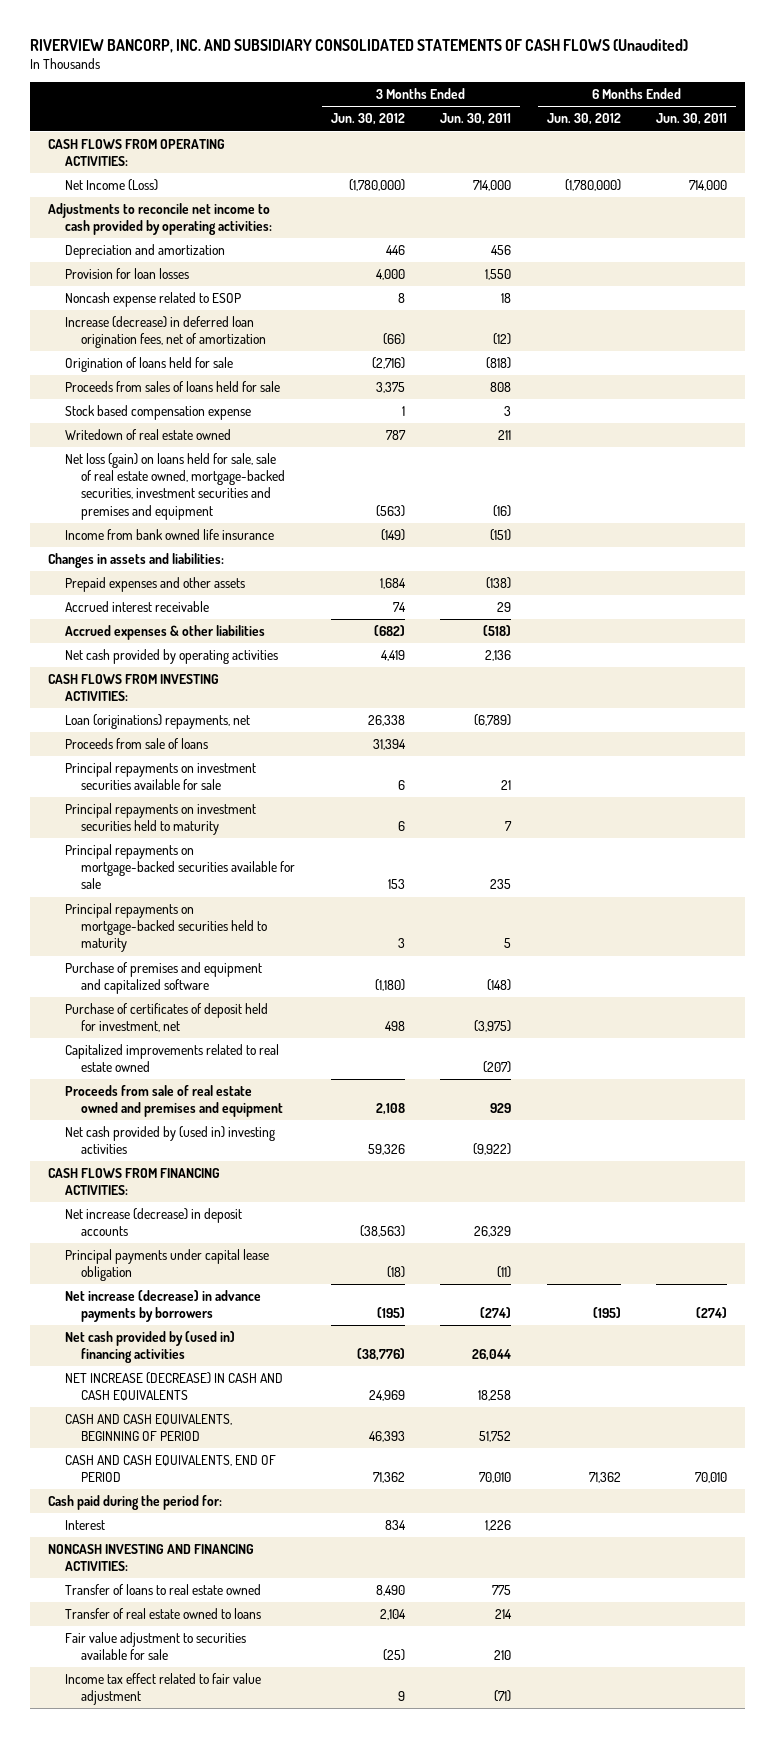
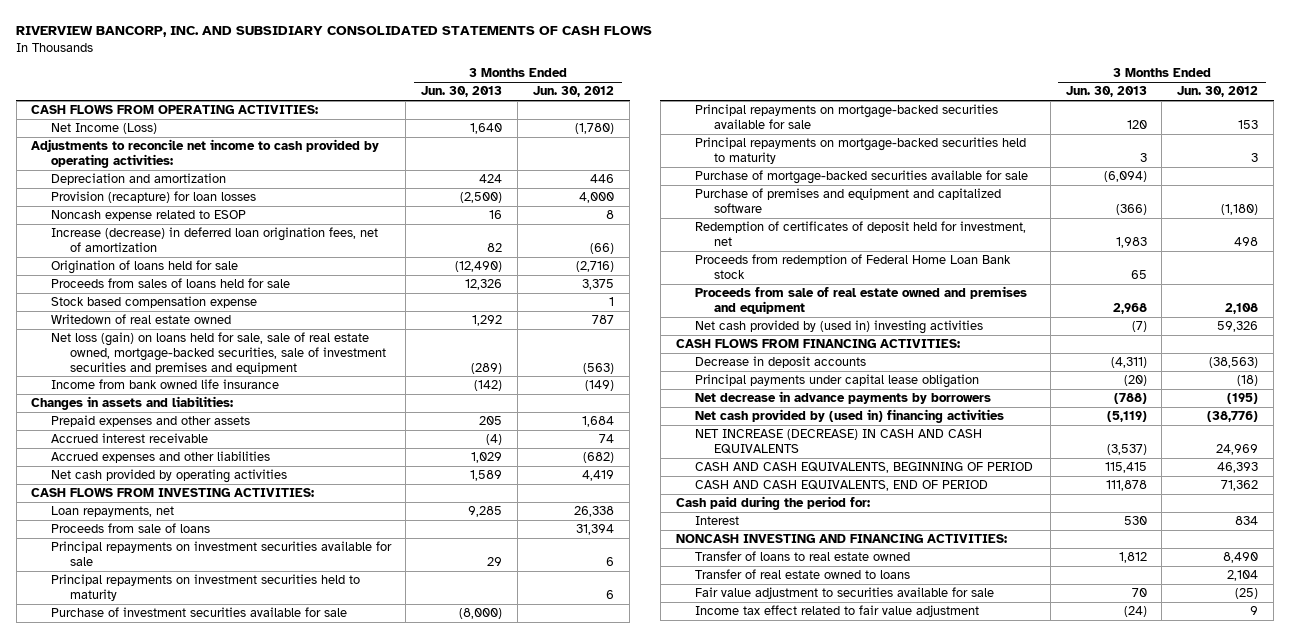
- RIVERVIEW BANCORP, INC. AND SUBSIDIARY CONSOLIDATED STATEMENTS OF CASH FLOWS (Unaudited)
+ RIVERVIEW BANCORP, INC. AND SUBSIDIARY CONSOLIDATED STATEMENTS OF CASH FLOWS
- | 3 Months Ended Jun. 30, 2012 | 3 Months Ended Jun. 30, 2011 | 6 Months Ended Jun. 30, 2012 | 6 Months Ended Jun. 30, 2011
+ | 3 Months Ended Jun. 30, 2013 | 3 Months Ended Jun. 30, 2012
- Net Income (Loss) | (1,780,000) | 714,000 | (1,780,000) | 714,000
+ Net Income (Loss) | 1,640 | (1,780)
- Provision for loan losses | 4,000 | 1,550 | |
+ Provision (recapture) for loan losses | (2,500) | 4,000
- Net loss (gain) on loans held for sale, sale of real estate owned, mortgage-backed securities, investment securities and premises and equipment | (563) | (16) | |
+ Net loss (gain) on loans held for sale, sale of real estate owned, mortgage-backed securities, sale of investment securities and premises and equipment | (289) | (563)
- Accrued expenses & other liabilities | (682) | (518) | |
+ Accrued expenses and other liabilities | 1,029 | (682)
- Loan (originations) repayments, net | 26,338 | (6,789) | |
+ Loan repayments, net | 9,285 | 26,338
+ Purchase of investment securities available for sale | (8,000) |
+ Purchase of mortgage-backed securities available for sale | (6,094) |
- Purchase of certificates of deposit held for investment, net | 498 | (3,975) | |
- Capitalized improvements related to real estate owned | | (207) | |
+ Redemption of certificates of deposit held for investment, net | 1,983 | 498
+ Proceeds from redemption of Federal Home Loan Bank stock | 65 |
- Net increase (decrease) in deposit accounts | (38,563) | 26,329 | |
+ Decrease in deposit accounts | (4,311) | (38,563)
- Net increase (decrease) in advance payments by borrowers | (195) | (274) | (195) | (274)
+ Net decrease in advance payments by borrowers | (788) | (195)

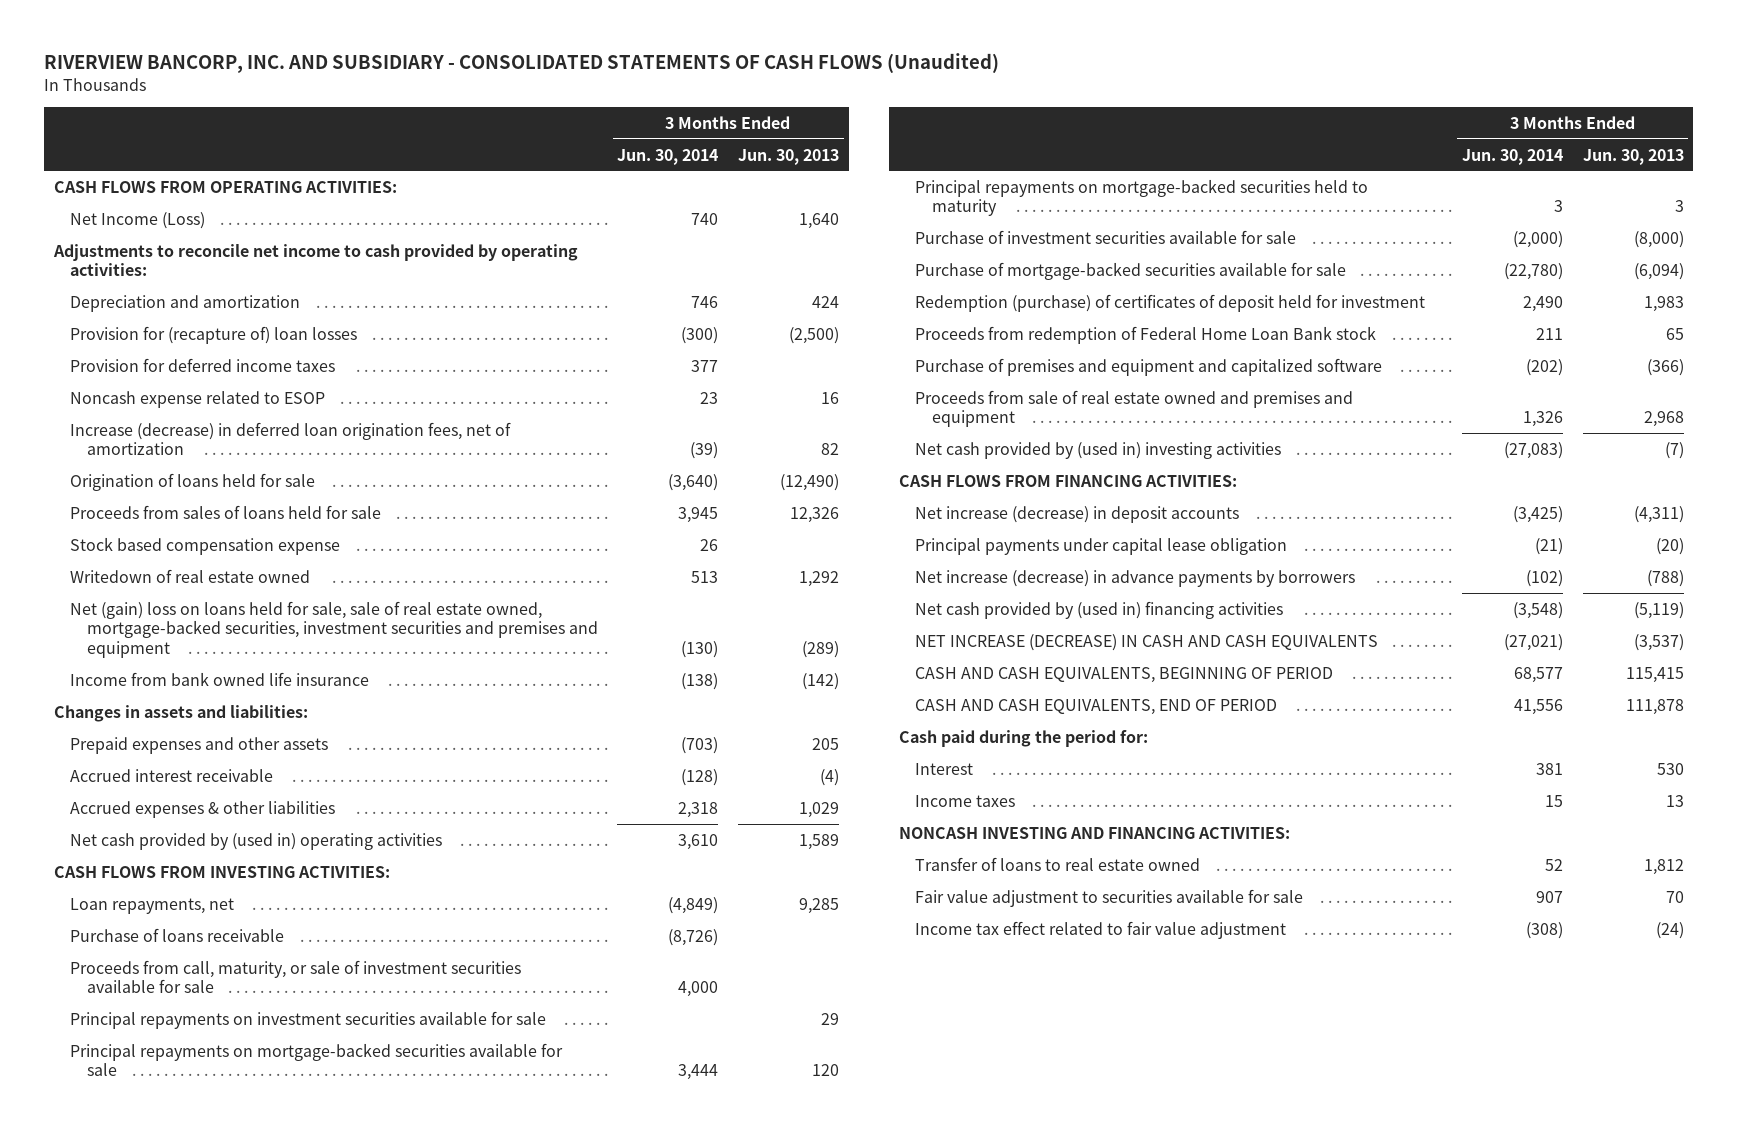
- RIVERVIEW BANCORP, INC. AND SUBSIDIARY CONSOLIDATED STATEMENTS OF CASH FLOWS
+ RIVERVIEW BANCORP, INC. AND SUBSIDIARY - CONSOLIDATED STATEMENTS OF CASH FLOWS (Unaudited)
- | 3 Months Ended Jun. 30, 2013 | 3 Months Ended Jun. 30, 2012
+ | 3 Months Ended Jun. 30, 2014 | 3 Months Ended Jun. 30, 2013
- Provision (recapture) for loan losses | (2,500) | 4,000
+ Provision for (recapture of) loan losses | (300) | (2,500)
+ Provision for deferred income taxes | 377 |
- Net loss (gain) on loans held for sale, sale of real estate owned, mortgage-backed securities, sale of investment securities and premises and equipment | (289) | (563)
+ Net (gain) loss on loans held for sale, sale of real estate owned, mortgage-backed securities, investment securities and premises and equipment | (130) | (289)
- Accrued expenses and other liabilities | 1,029 | (682)
- Net cash provided by operating activities | 1,589 | 4,419
+ Accrued expenses & other liabilities | 2,318 | 1,029
+ Net cash provided by (used in) operating activities | 3,610 | 1,589
- Proceeds from sale of loans | | 31,394
+ Purchase of loans receivable | (8,726) |
+ Proceeds from call, maturity, or sale of investment securities available for sale | 4,000 |
- Principal repayments on investment securities held to maturity | | 6
moved down: Purchase of investment securities available for sale | (2,000) | (8,000)
- Redemption of certificates of deposit held for investment, net | 1,983 | 498
+ Redemption (purchase) of certificates of deposit held for investment | 2,490 | 1,983
moved down: Purchase of premises and equipment and capitalized software | (202) | (366)
- Decrease in deposit accounts | (4,311) | (38,563)
+ Net increase (decrease) in deposit accounts | (3,425) | (4,311)
- Net decrease in advance payments by borrowers | (788) | (195)
+ Net increase (decrease) in advance payments by borrowers | (102) | (788)
+ Income taxes | 15 | 13
- Transfer of real estate owned to loans | | 2,104

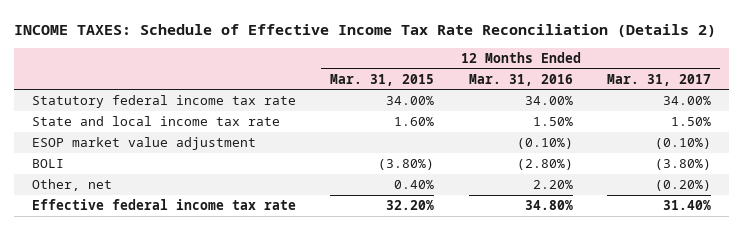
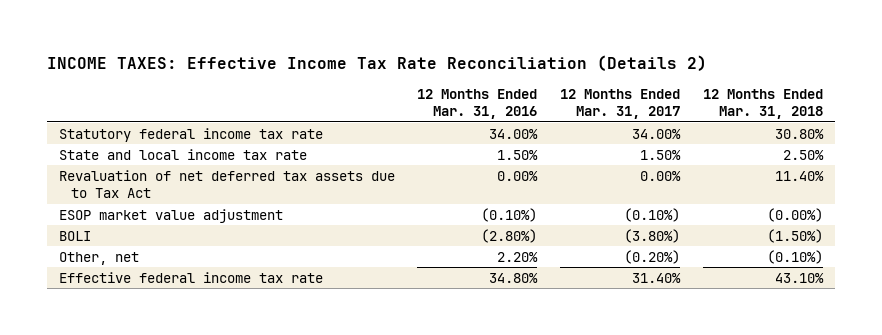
- INCOME TAXES: Schedule of Effective Income Tax Rate Reconciliation (Details 2)
+ INCOME TAXES: Effective Income Tax Rate Reconciliation (Details 2)
- | 12 Months Ended Mar. 31, 2015 | 12 Months Ended Mar. 31, 2016 | 12 Months Ended Mar. 31, 2017
+ | 12 Months Ended Mar. 31, 2016 | 12 Months Ended Mar. 31, 2017 | 12 Months Ended Mar. 31, 2018
+ Revaluation of net deferred tax assets due to Tax Act | 0.00% | 0.00% | 11.40%

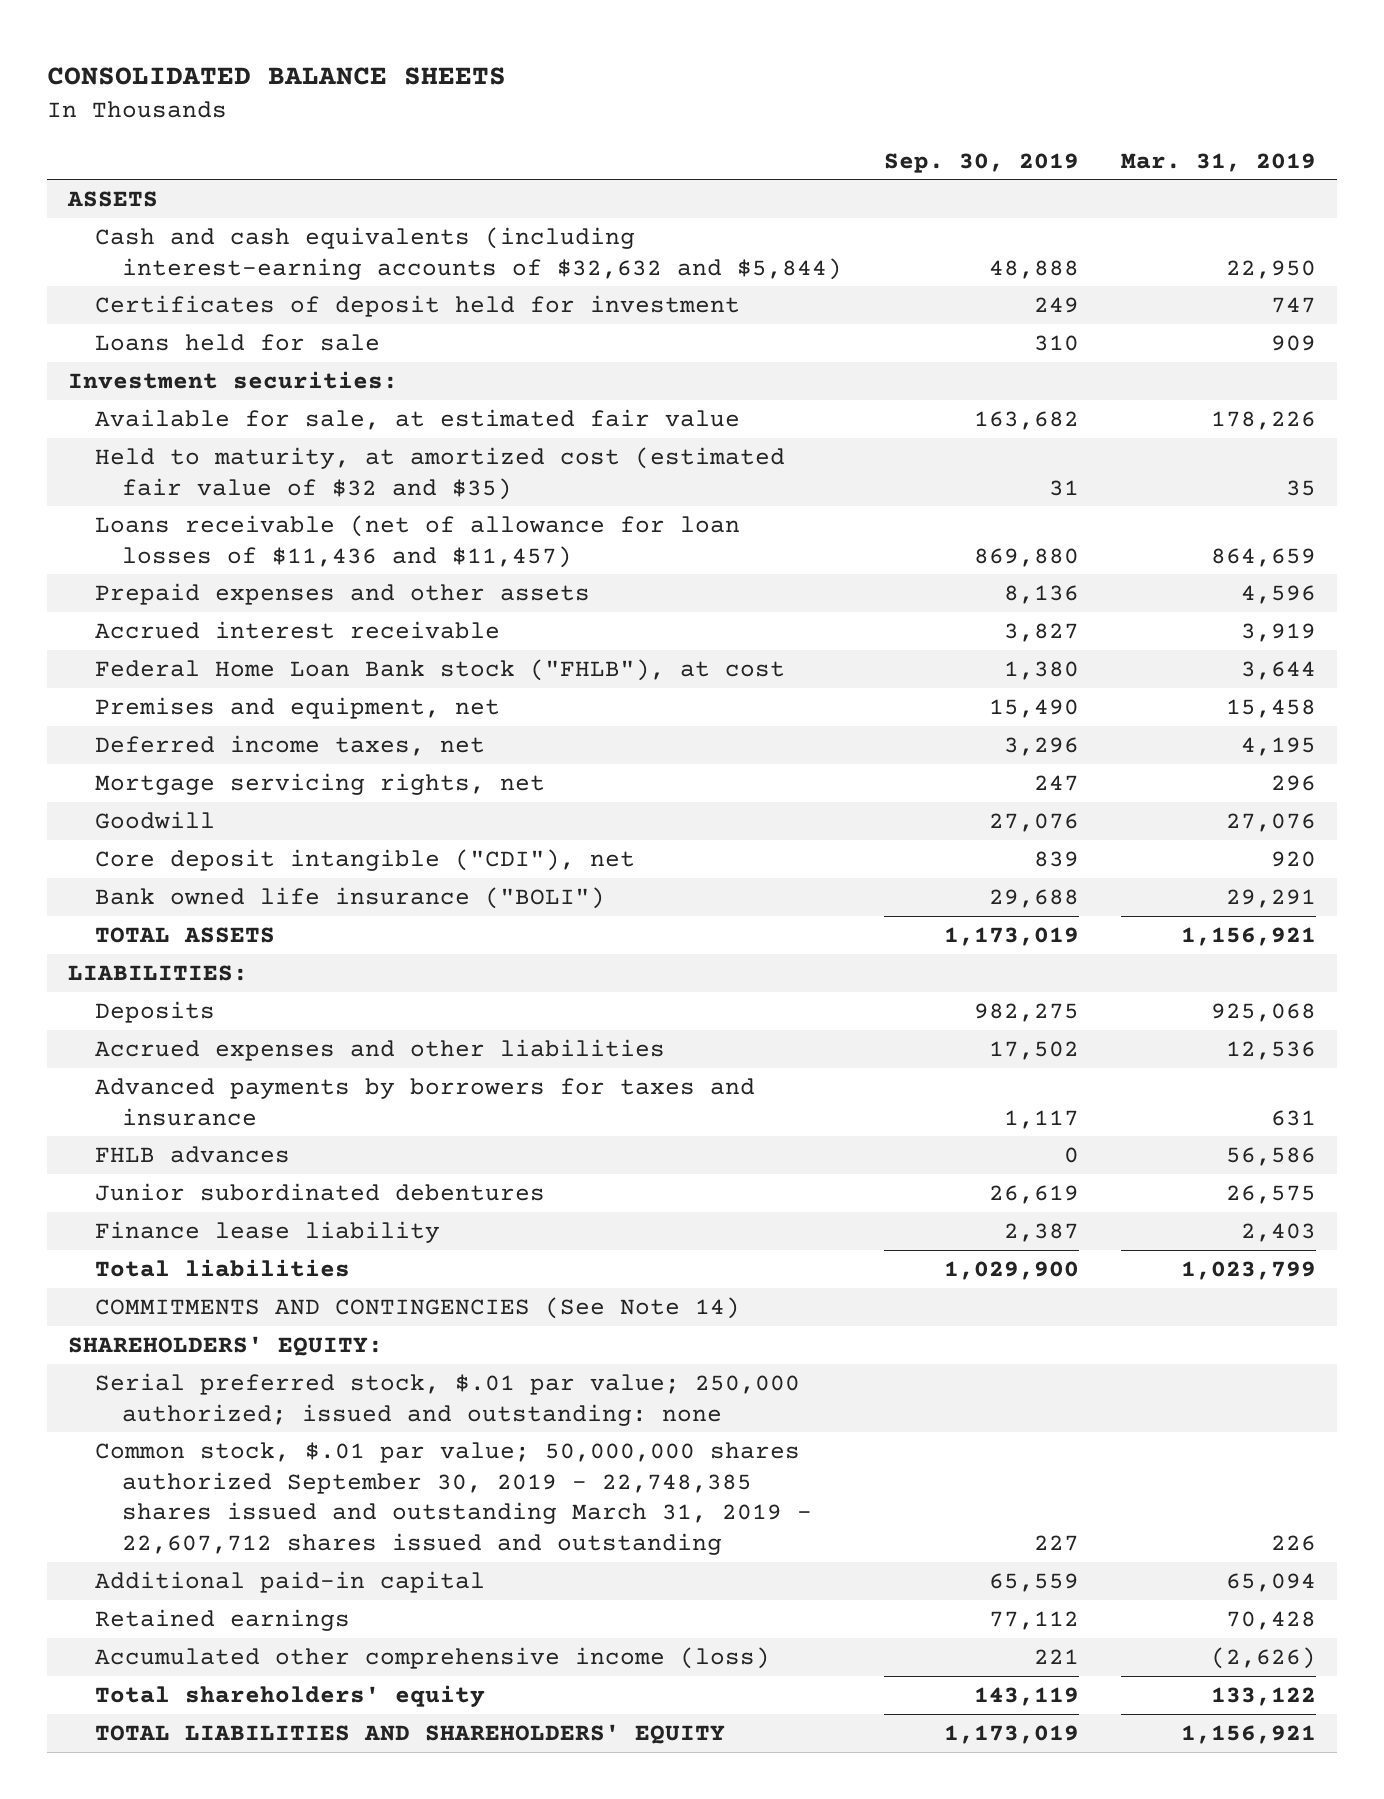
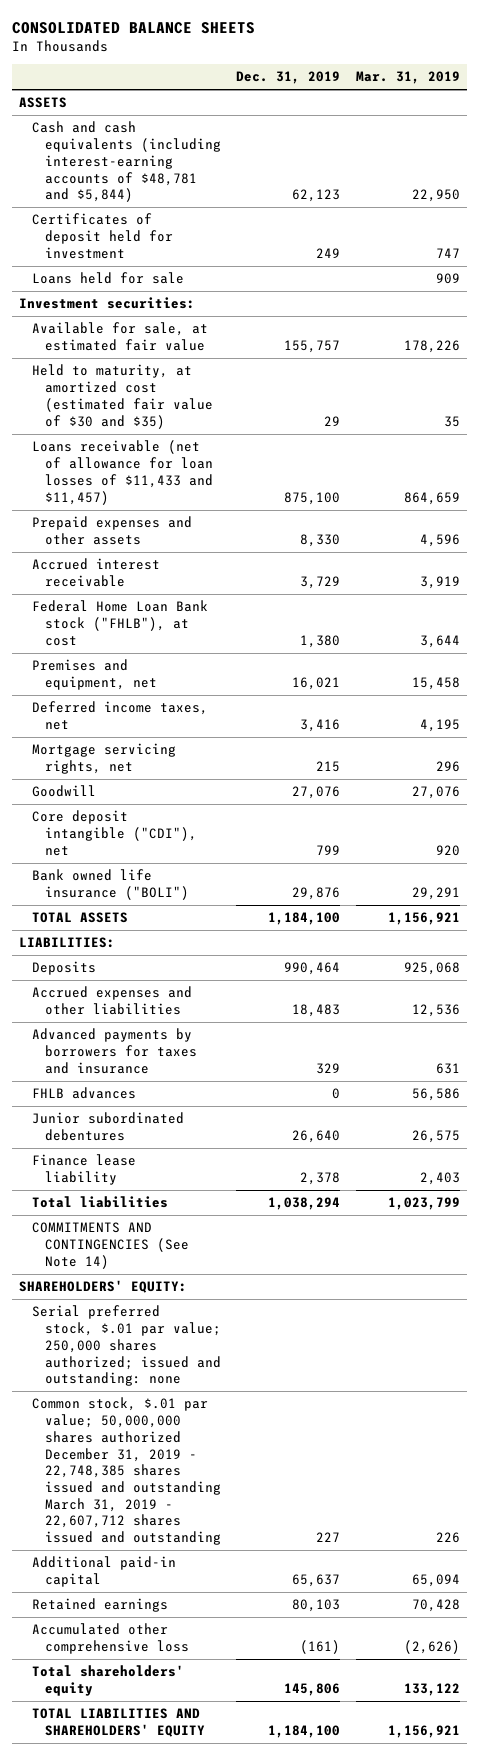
- | Sep. 30, 2019 | Mar. 31, 2019
+ | Dec. 31, 2019 | Mar. 31, 2019
- Cash and cash equivalents (including interest-earning accounts of $32,632 and $5,844) | 48,888 | 22,950
+ Cash and cash equivalents (including interest-earning accounts of $48,781 and $5,844) | 62,123 | 22,950
- Held to maturity, at amortized cost (estimated fair value of $32 and $35) | 31 | 35
- Loans receivable (net of allowance for loan losses of $11,436 and $11,457) | 869,880 | 864,659
+ Held to maturity, at amortized cost (estimated fair value of $30 and $35) | 29 | 35
+ Loans receivable (net of allowance for loan losses of $11,433 and $11,457) | 875,100 | 864,659
- Serial preferred stock, $.01 par value; 250,000 authorized; issued and outstanding: none
- Common stock, $.01 par value; 50,000,000 shares authorized September 30, 2019 - 22,748,385 shares issued and outstanding March 31, 2019 - 22,607,712 shares issued and outstanding | 227 | 226
+ Serial preferred stock, $.01 par value; 250,000 shares authorized; issued and outstanding: none
+ Common stock, $.01 par value; 50,000,000 shares authorized December 31, 2019 - 22,748,385 shares issued and outstanding March 31, 2019 - 22,607,712 shares issued and outstanding | 227 | 226
- Accumulated other comprehensive income (loss) | 221 | (2,626)
+ Accumulated other comprehensive loss | (161) | (2,626)

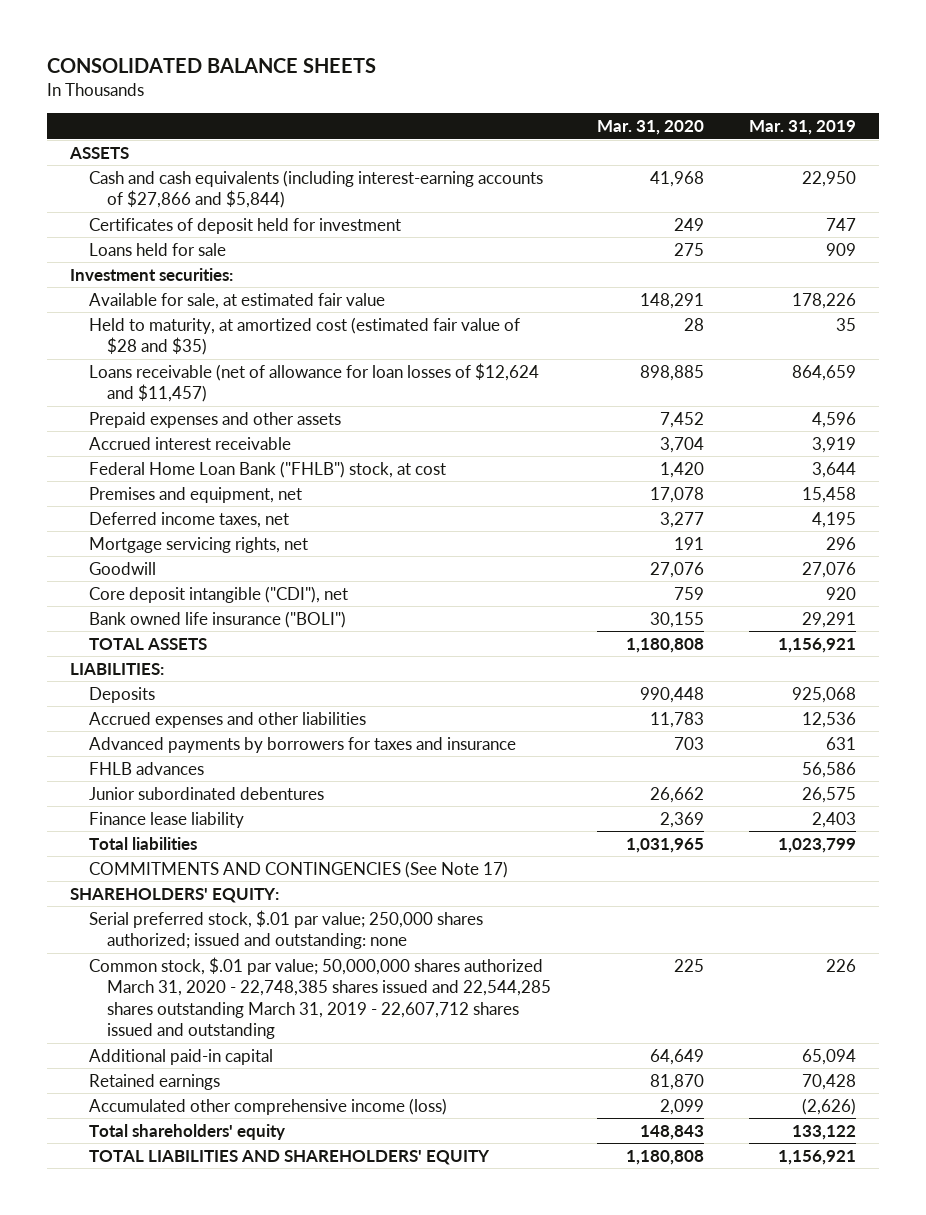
- | Dec. 31, 2019 | Mar. 31, 2019
+ | Mar. 31, 2020 | Mar. 31, 2019
- Cash and cash equivalents (including interest-earning accounts of $48,781 and $5,844) | 62,123 | 22,950
+ Cash and cash equivalents (including interest-earning accounts of $27,866 and $5,844) | 41,968 | 22,950
- Held to maturity, at amortized cost (estimated fair value of $30 and $35) | 29 | 35
- Loans receivable (net of allowance for loan losses of $11,433 and $11,457) | 875,100 | 864,659
+ Held to maturity, at amortized cost (estimated fair value of $28 and $35) | 28 | 35
+ Loans receivable (net of allowance for loan losses of $12,624 and $11,457) | 898,885 | 864,659
- Federal Home Loan Bank stock ("FHLB"), at cost | 1,380 | 3,644
+ Federal Home Loan Bank ("FHLB") stock, at cost | 1,420 | 3,644
- COMMITMENTS AND CONTINGENCIES (See Note 14)
+ COMMITMENTS AND CONTINGENCIES (See Note 17)
- Common stock, $.01 par value; 50,000,000 shares authorized December 31, 2019 - 22,748,385 shares issued and outstanding March 31, 2019 - 22,607,712 shares issued and outstanding | 227 | 226
+ Common stock, $.01 par value; 50,000,000 shares authorized March 31, 2020 - 22,748,385 shares issued and 22,544,285 shares outstanding March 31, 2019 - 22,607,712 shares issued and outstanding | 225 | 226
- Accumulated other comprehensive loss | (161) | (2,626)
+ Accumulated other comprehensive income (loss) | 2,099 | (2,626)

